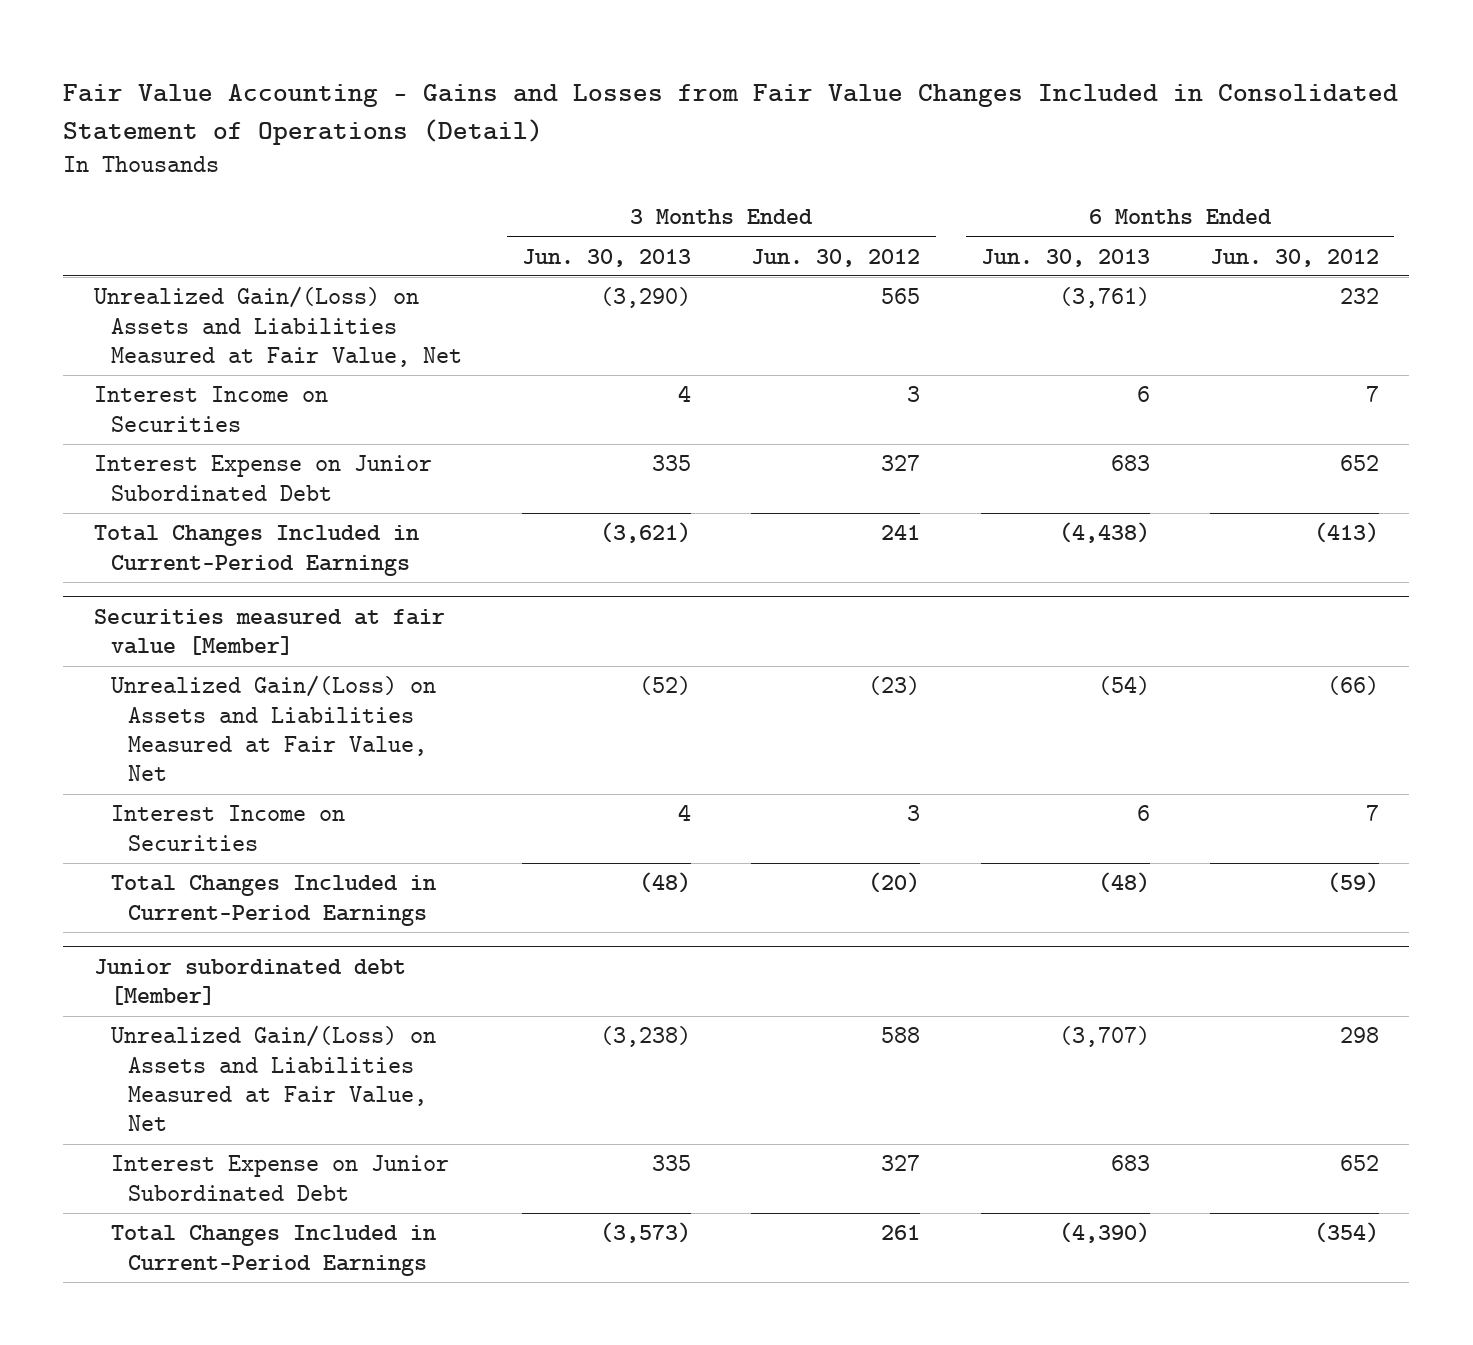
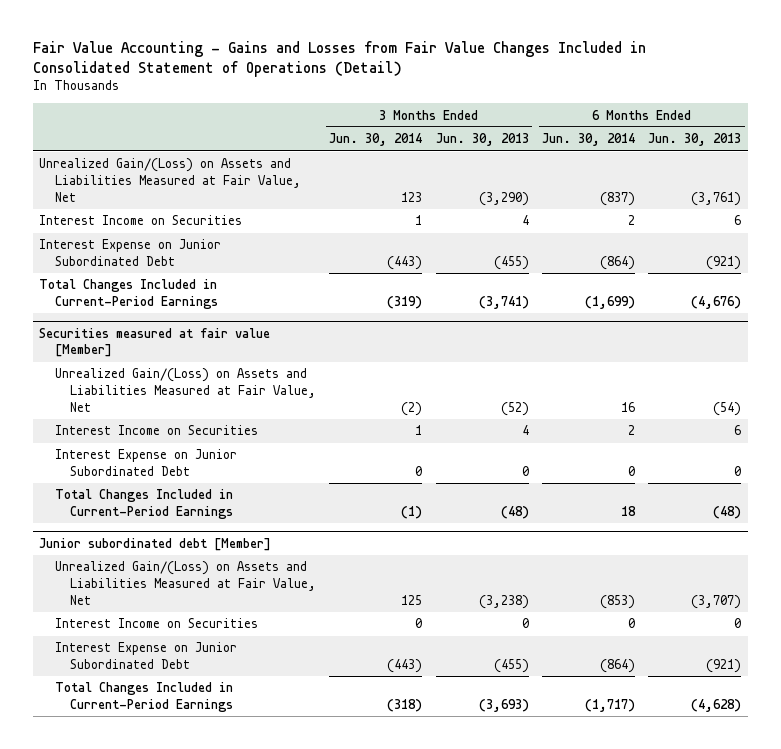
- | 3 Months Ended Jun. 30, 2013 | 3 Months Ended Jun. 30, 2012 | 6 Months Ended Jun. 30, 2013 | 6 Months Ended Jun. 30, 2012
+ | 3 Months Ended Jun. 30, 2014 | 3 Months Ended Jun. 30, 2013 | 6 Months Ended Jun. 30, 2014 | 6 Months Ended Jun. 30, 2013
- Interest Expense on Junior Subordinated Debt | 335 | 327 | 683 | 652
- Total Changes Included in Current-Period Earnings | (3,621) | 241 | (4,438) | (413)
+ Interest Expense on Junior Subordinated Debt | (443) | (455) | (864) | (921)
+ Total Changes Included in Current-Period Earnings | (319) | (3,741) | (1,699) | (4,676)
@ Securities measured at fair value [Member]
+ Interest Expense on Junior Subordinated Debt | 0 | 0 | 0 | 0
@ Junior subordinated debt [Member]
- Interest Expense on Junior Subordinated Debt | 335 | 327 | 683 | 652
- Total Changes Included in Current-Period Earnings | (3,573) | 261 | (4,390) | (354)
+ Interest Income on Securities | 0 | 0 | 0 | 0
+ Interest Expense on Junior Subordinated Debt | (443) | (455) | (864) | (921)
+ Total Changes Included in Current-Period Earnings | (318) | (3,693) | (1,717) | (4,628)

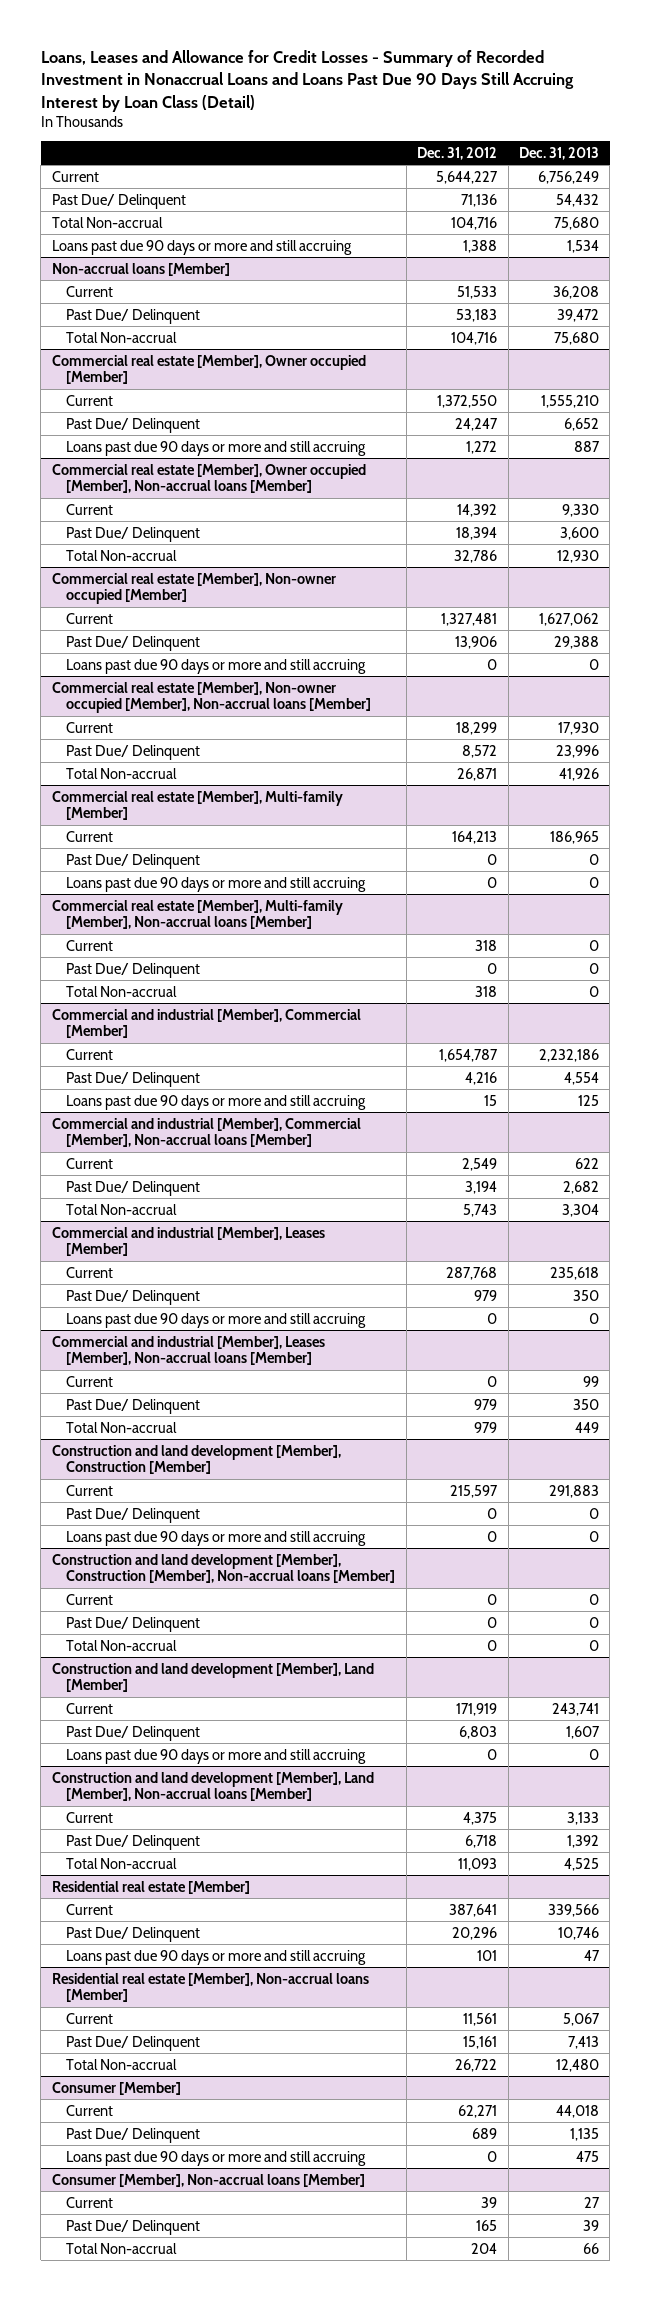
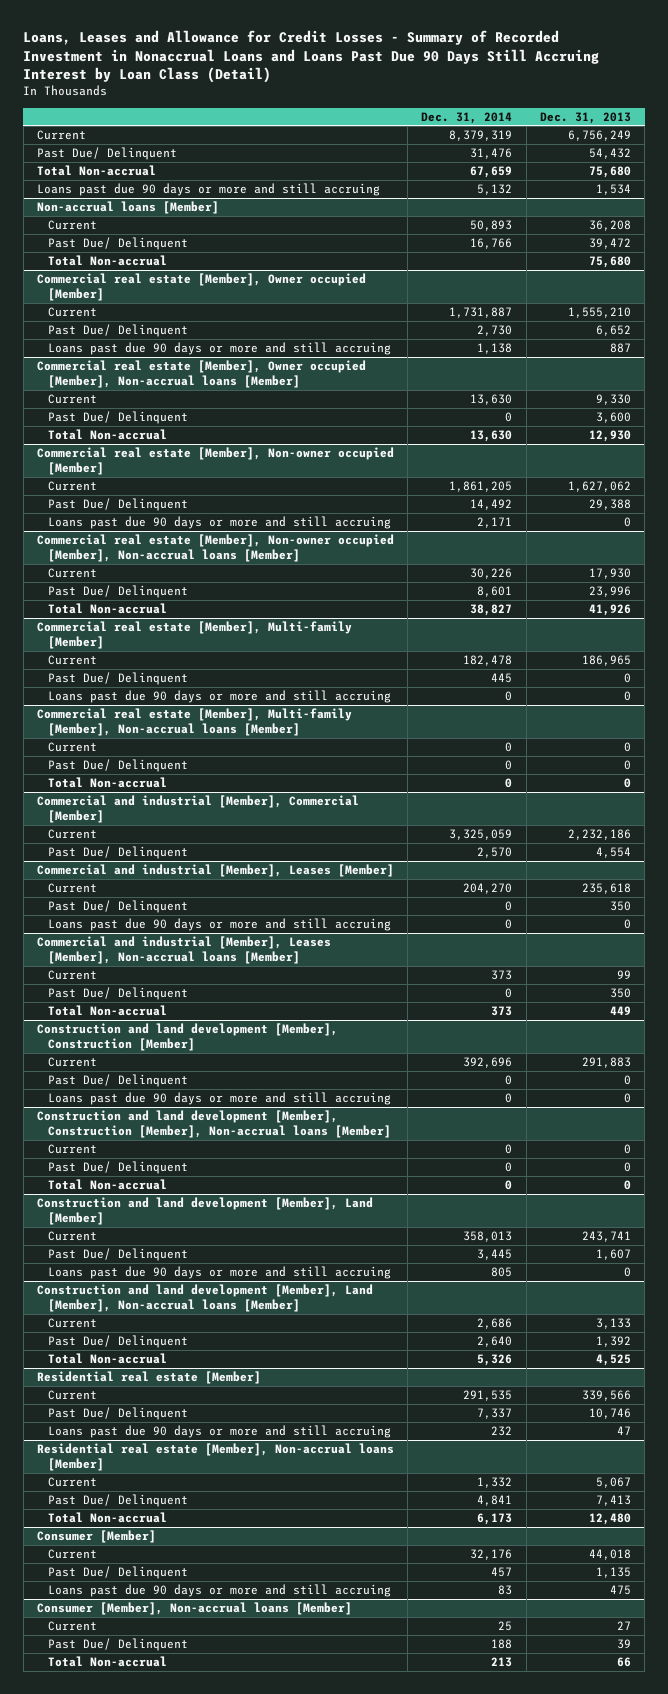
- | Dec. 31, 2012 | Dec. 31, 2013
+ | Dec. 31, 2014 | Dec. 31, 2013
@ Commercial and industrial [Member], Commercial [Member]
- Loans past due 90 days or more and still accruing | 15 | 125
- Commercial and industrial [Member], Commercial [Member], Non-accrual loans [Member]
- Current | 2,549 | 622
- Past Due/ Delinquent | 3,194 | 2,682
- Total Non-accrual | 5,743 | 3,304

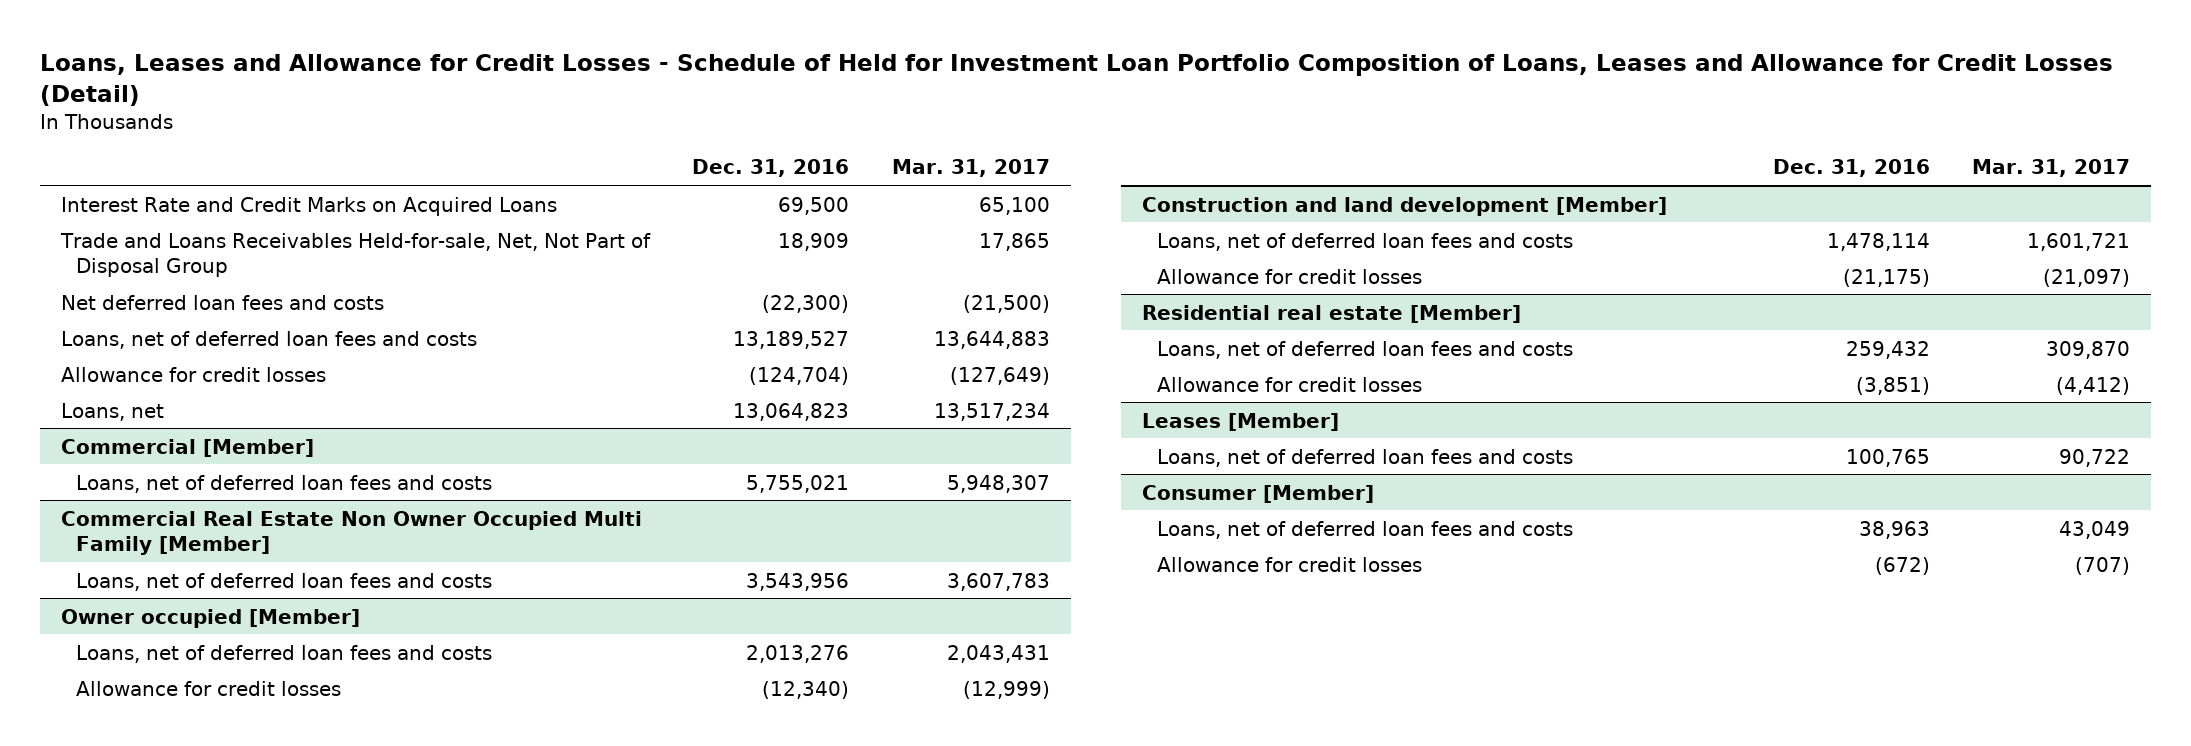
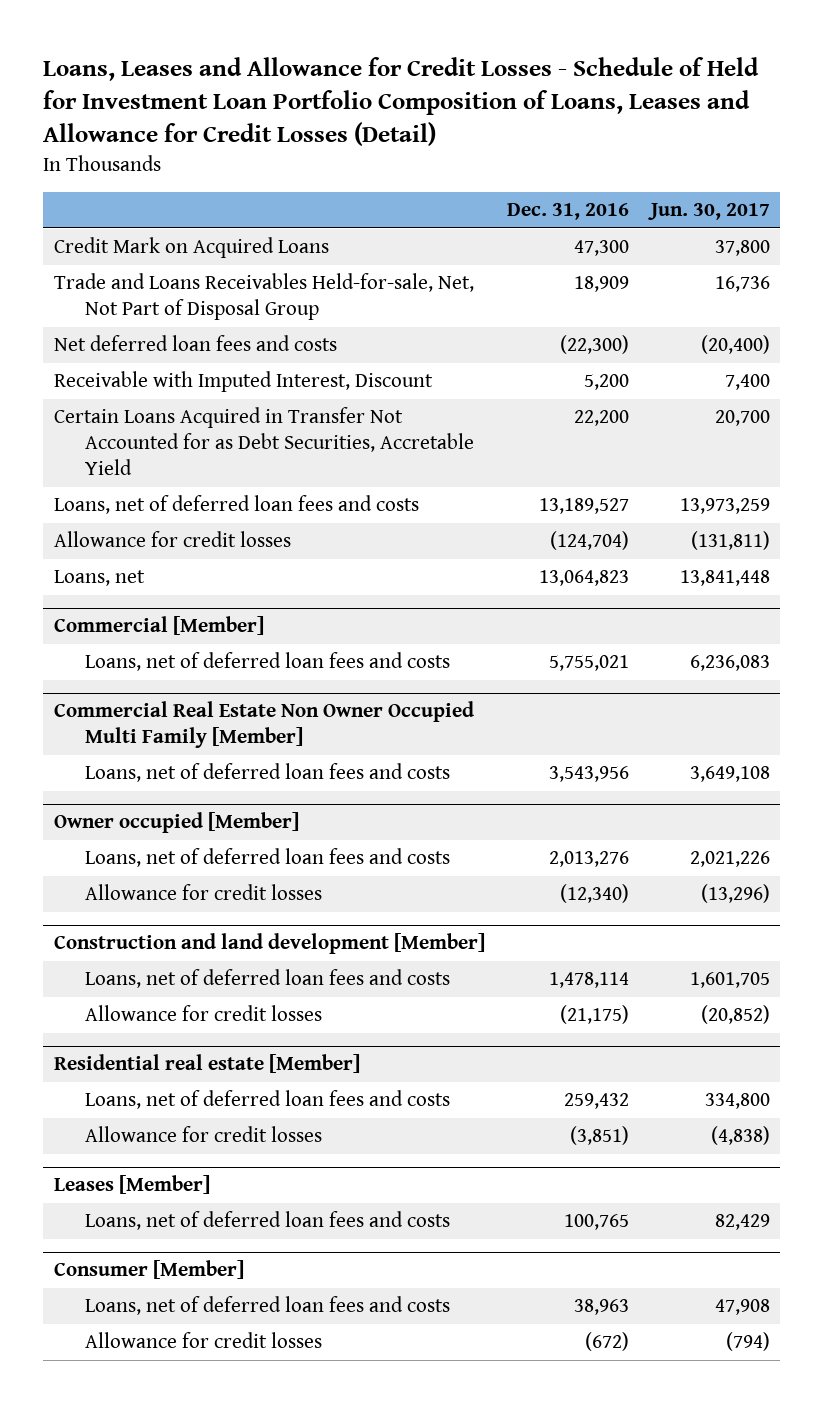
- | Dec. 31, 2016 | Mar. 31, 2017
+ | Dec. 31, 2016 | Jun. 30, 2017
- Interest Rate and Credit Marks on Acquired Loans | 69,500 | 65,100
+ Credit Mark on Acquired Loans | 47,300 | 37,800
+ Receivable with Imputed Interest, Discount | 5,200 | 7,400
+ Certain Loans Acquired in Transfer Not Accounted for as Debt Securities, Accretable Yield | 22,200 | 20,700

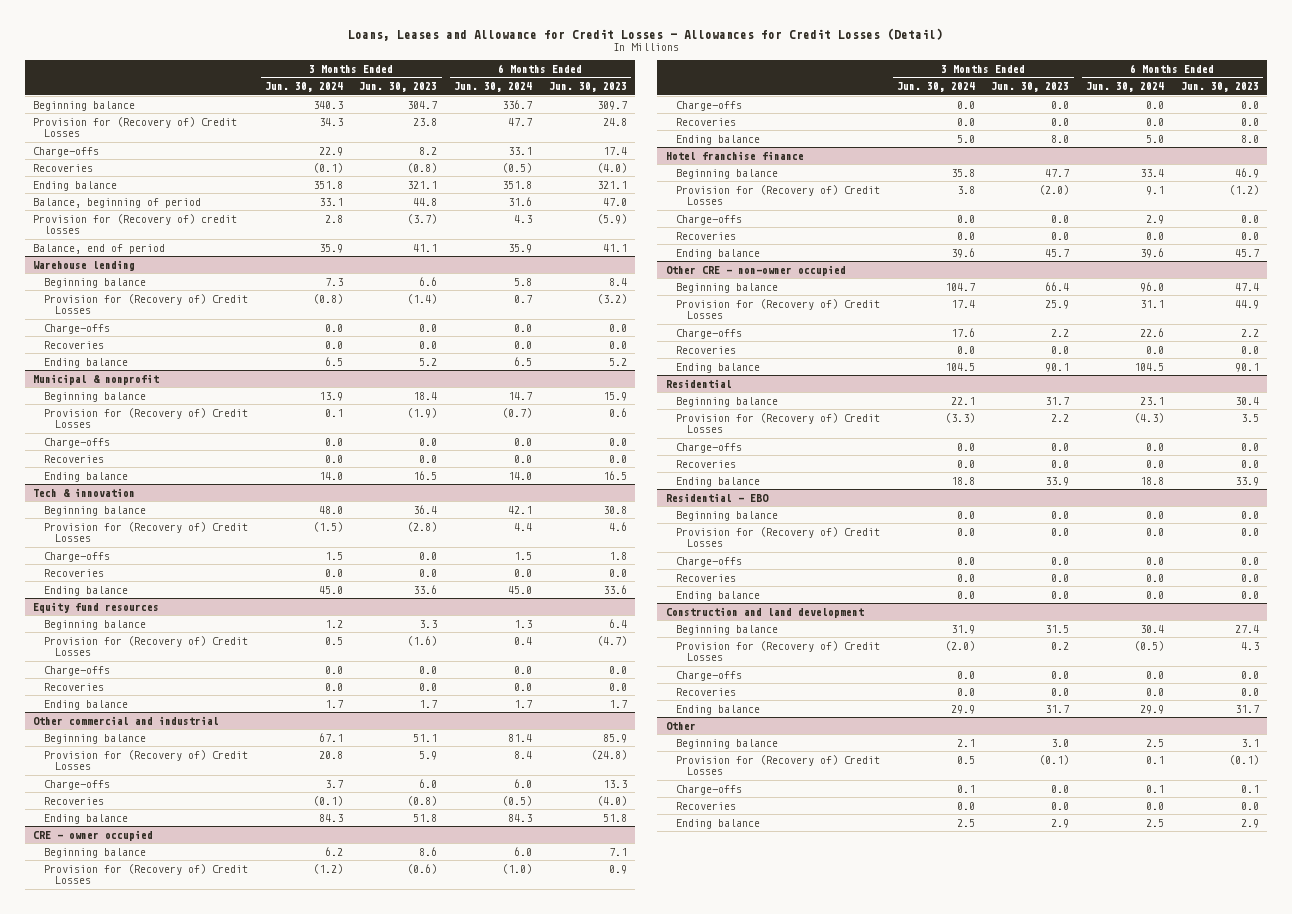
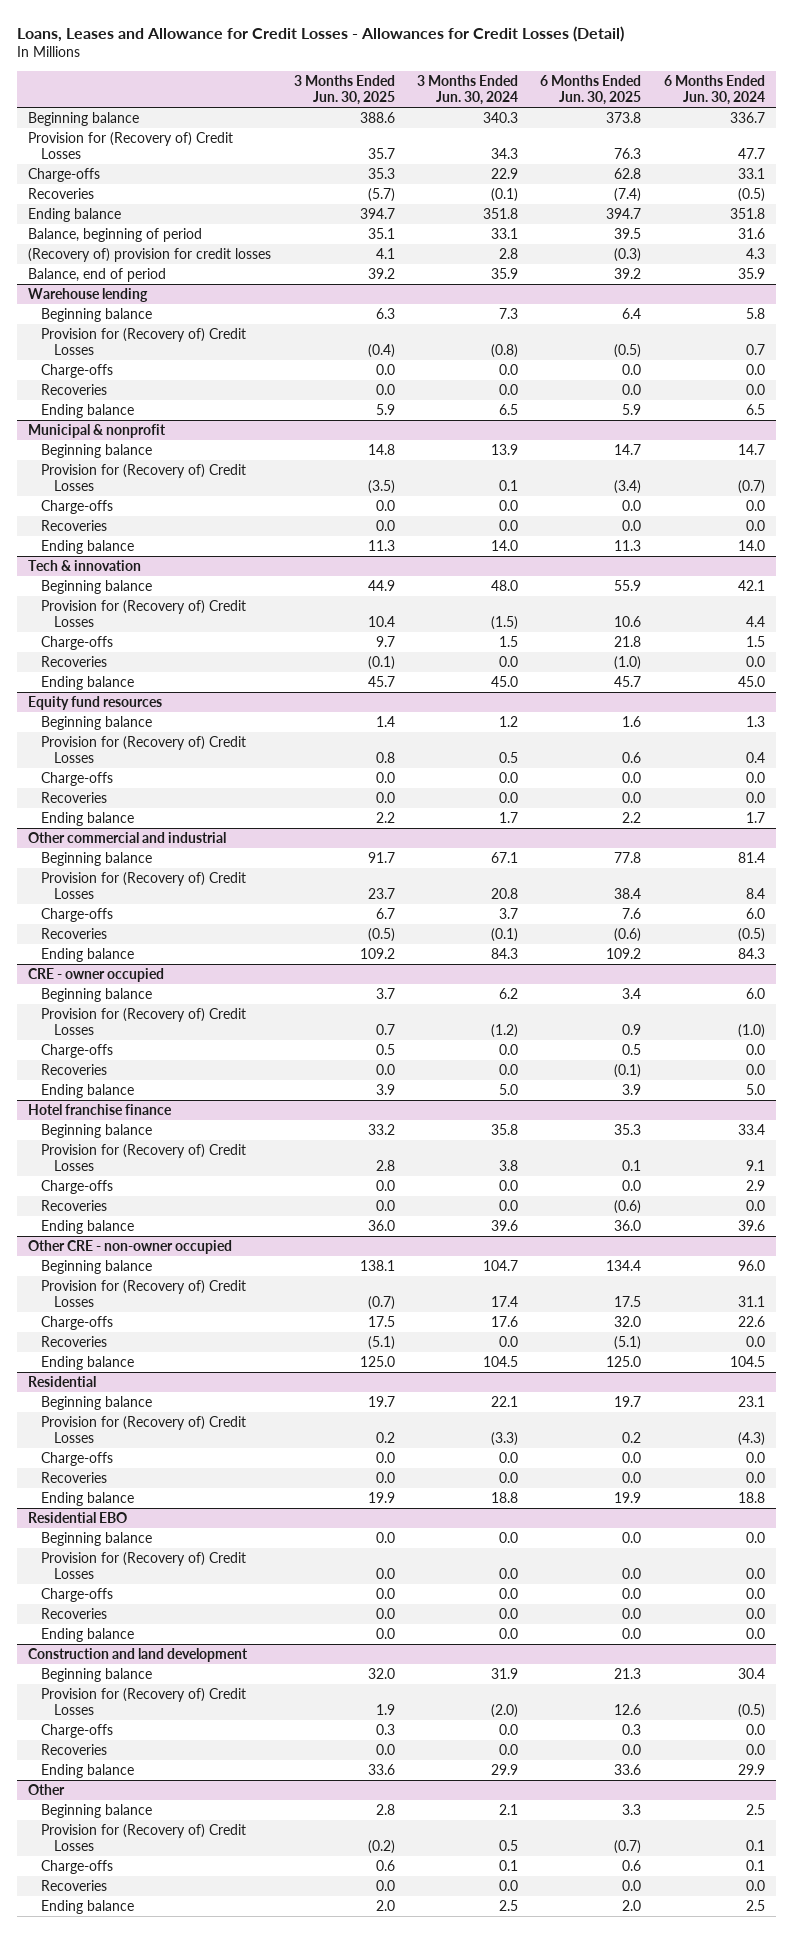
- | 3 Months Ended Jun. 30, 2024 | 3 Months Ended Jun. 30, 2023 | 6 Months Ended Jun. 30, 2024 | 6 Months Ended Jun. 30, 2023
+ | 3 Months Ended Jun. 30, 2025 | 3 Months Ended Jun. 30, 2024 | 6 Months Ended Jun. 30, 2025 | 6 Months Ended Jun. 30, 2024
- Provision for (Recovery of) credit losses | 2.8 | (3.7) | 4.3 | (5.9)
+ (Recovery of) provision for credit losses | 4.1 | 2.8 | (0.3) | 4.3
- Residential - EBO
+ Residential EBO

